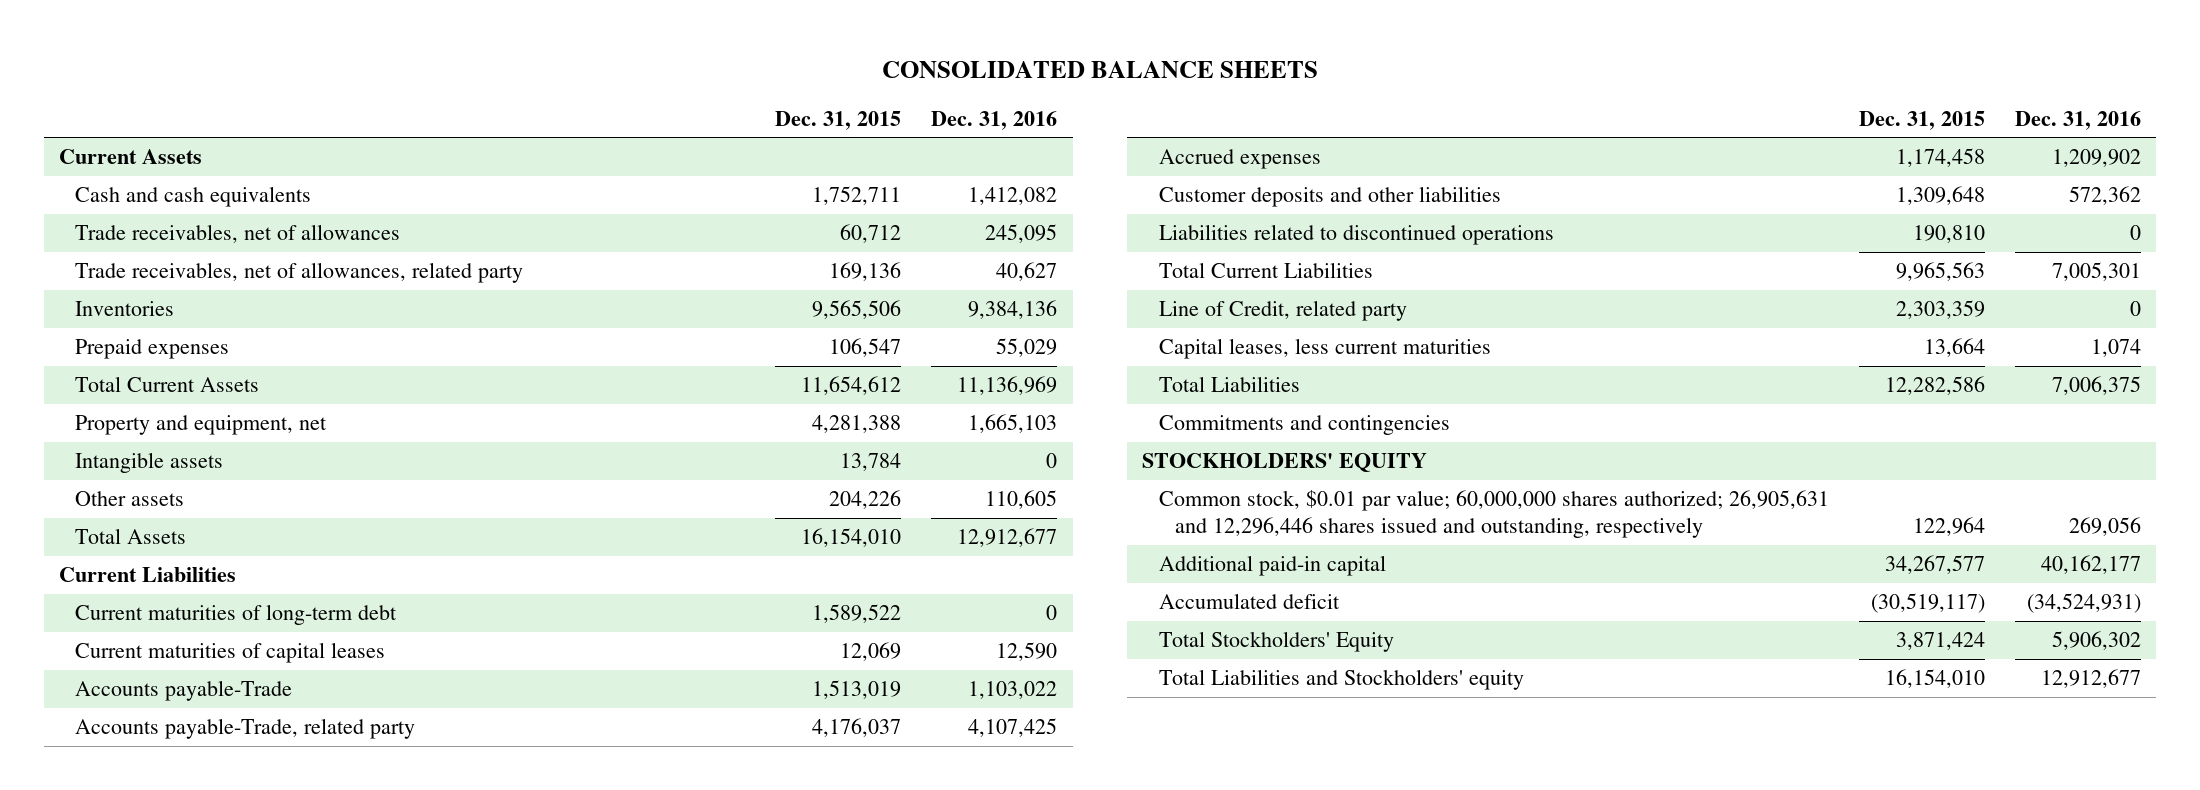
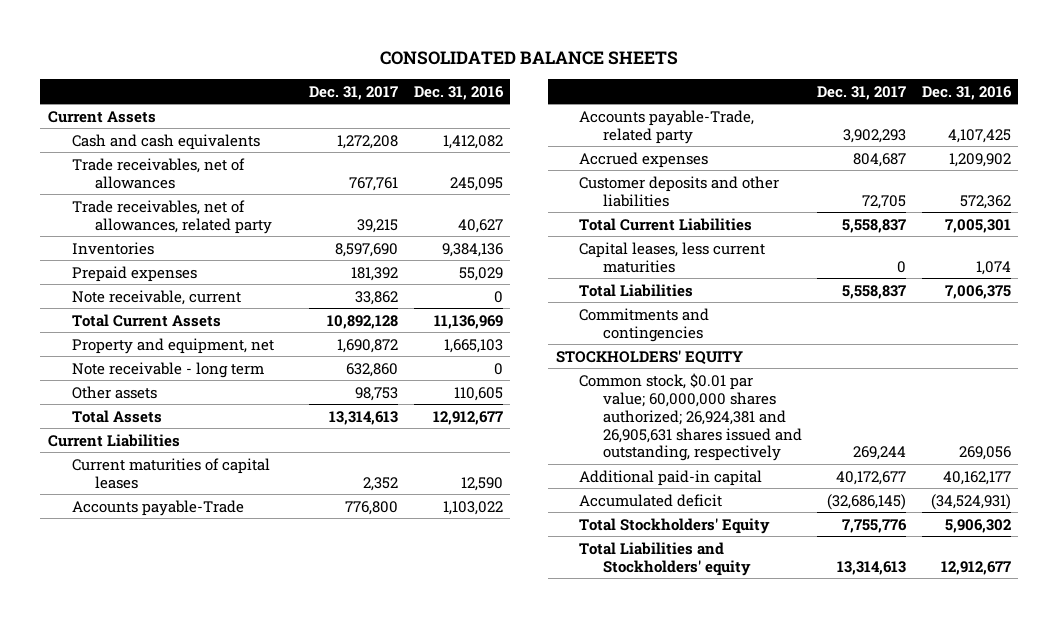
- | Dec. 31, 2015 | Dec. 31, 2016
+ | Dec. 31, 2017 | Dec. 31, 2016
+ Note receivable, current | 33,862 | 0
- Intangible assets | 13,784 | 0
+ Note receivable - long term | 632,860 | 0
- Current maturities of long-term debt | 1,589,522 | 0
- Liabilities related to discontinued operations | 190,810 | 0
- Line of Credit, related party | 2,303,359 | 0
- Common stock, $0.01 par value; 60,000,000 shares authorized; 26,905,631 and 12,296,446 shares issued and outstanding, respectively | 122,964 | 269,056
+ Common stock, $0.01 par value; 60,000,000 shares authorized; 26,924,381 and 26,905,631 shares issued and outstanding, respectively | 269,244 | 269,056

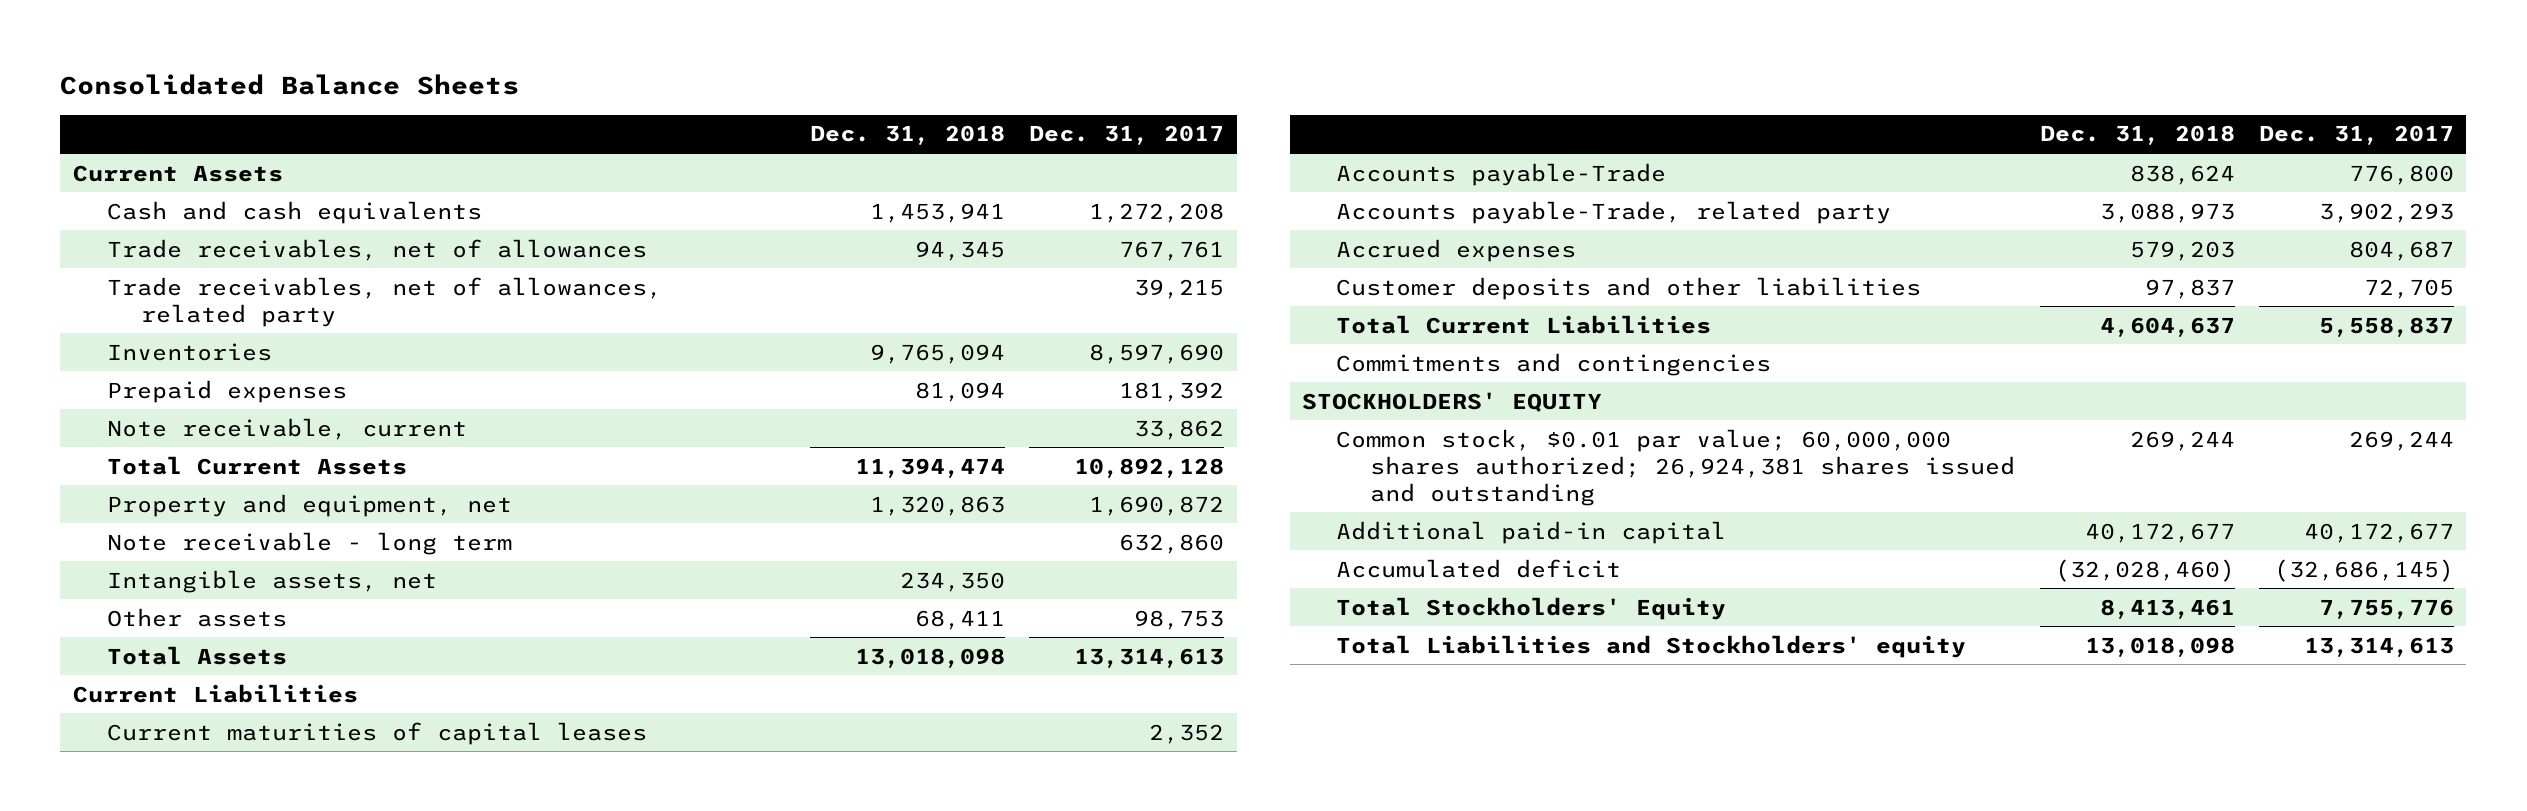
- CONSOLIDATED BALANCE SHEETS
+ Consolidated Balance Sheets
- | Dec. 31, 2017 | Dec. 31, 2016
+ | Dec. 31, 2018 | Dec. 31, 2017
+ Intangible assets, net | 234,350 |
- Capital leases, less current maturities | 0 | 1,074
- Total Liabilities | 5,558,837 | 7,006,375
- Common stock, $0.01 par value; 60,000,000 shares authorized; 26,924,381 and 26,905,631 shares issued and outstanding, respectively | 269,244 | 269,056
+ Common stock, $0.01 par value; 60,000,000 shares authorized; 26,924,381 shares issued and outstanding | 269,244 | 269,244

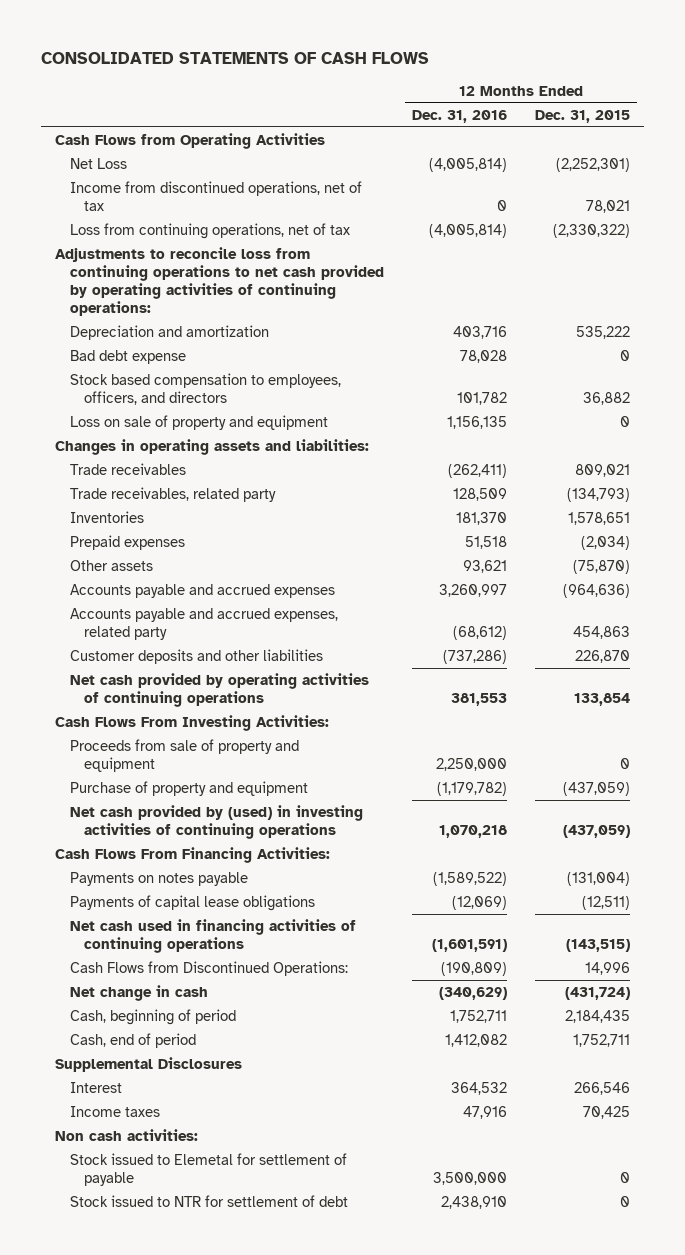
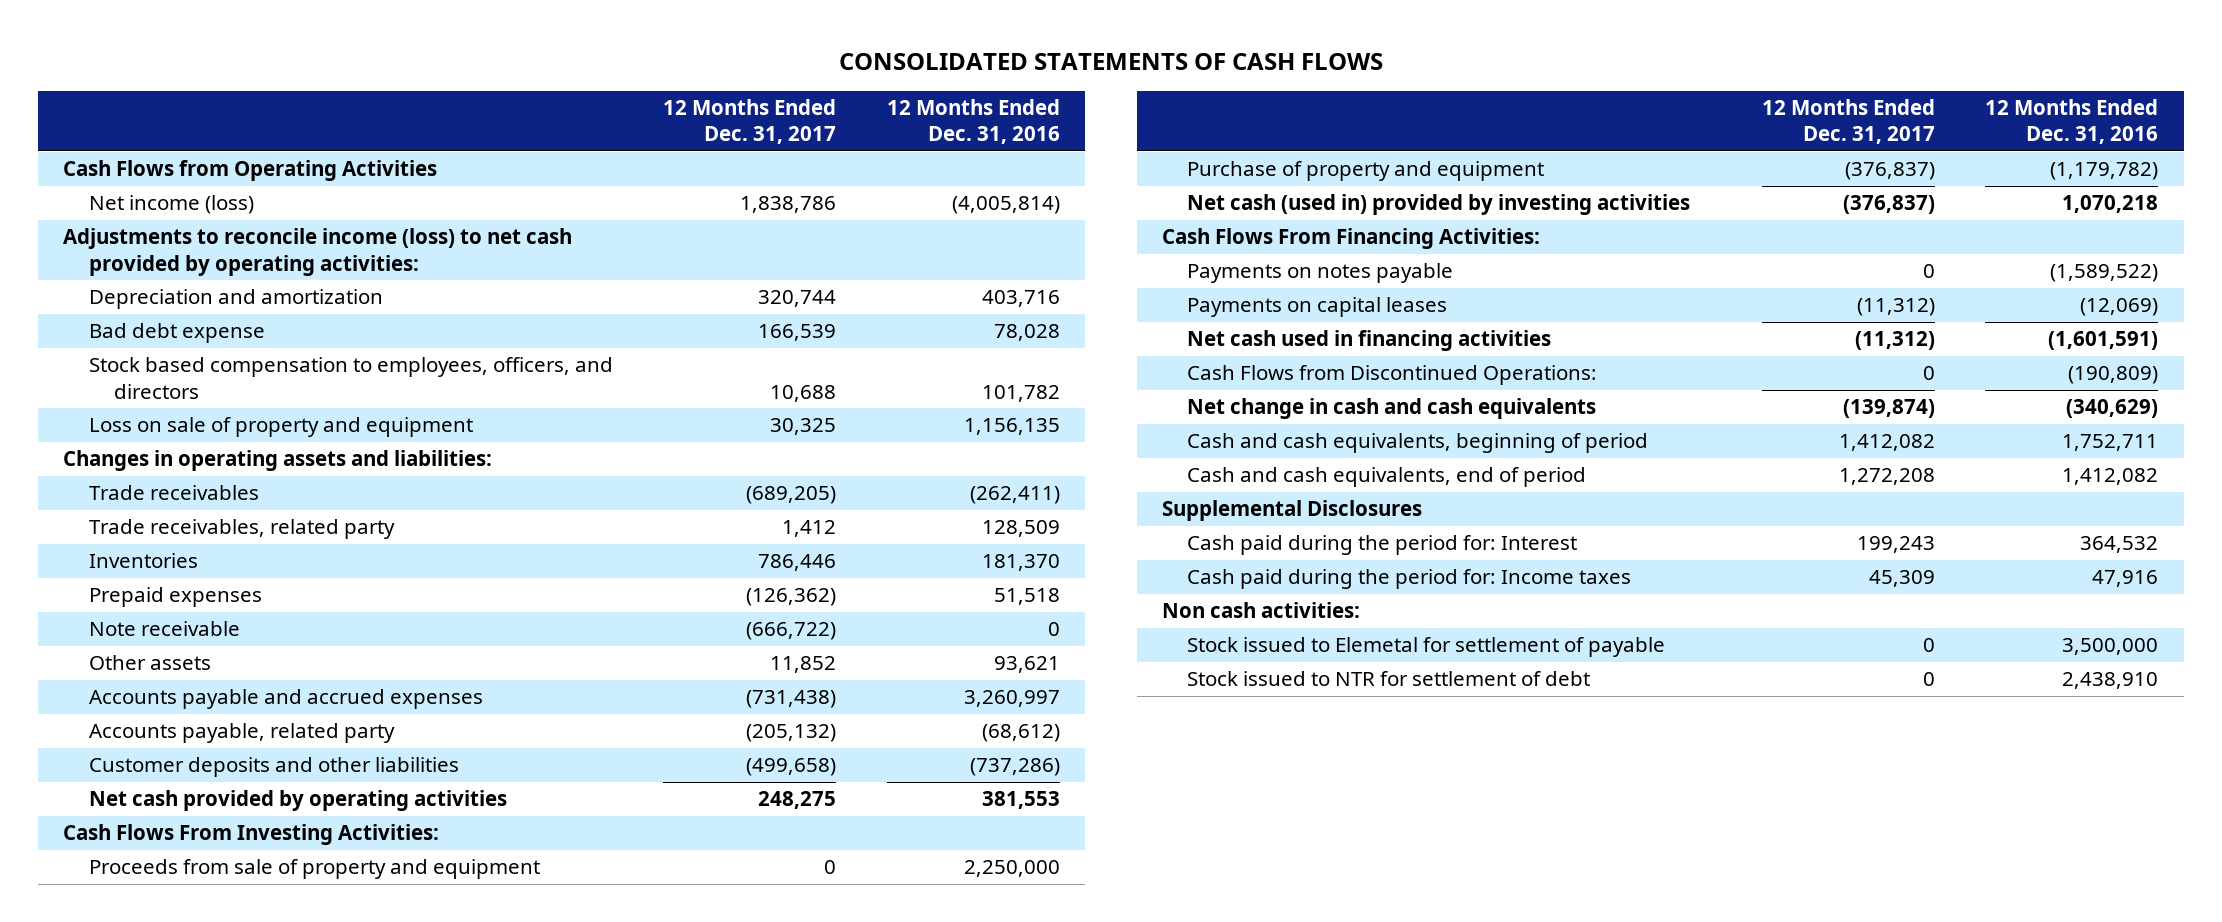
- | 12 Months Ended Dec. 31, 2016 | 12 Months Ended Dec. 31, 2015
+ | 12 Months Ended Dec. 31, 2017 | 12 Months Ended Dec. 31, 2016
- Net Loss | (4,005,814) | (2,252,301)
- Income from discontinued operations, net of tax | 0 | 78,021
- Loss from continuing operations, net of tax | (4,005,814) | (2,330,322)
- Adjustments to reconcile loss from continuing operations to net cash provided by operating activities of continuing operations:
+ Net income (loss) | 1,838,786 | (4,005,814)
+ Adjustments to reconcile income (loss) to net cash provided by operating activities:
+ Note receivable | (666,722) | 0
- Accounts payable and accrued expenses, related party | (68,612) | 454,863
+ Accounts payable, related party | (205,132) | (68,612)
- Net cash provided by operating activities of continuing operations | 381,553 | 133,854
+ Net cash provided by operating activities | 248,275 | 381,553
- Net cash provided by (used) in investing activities of continuing operations | 1,070,218 | (437,059)
+ Net cash (used in) provided by investing activities | (376,837) | 1,070,218
- Payments of capital lease obligations | (12,069) | (12,511)
- Net cash used in financing activities of continuing operations | (1,601,591) | (143,515)
+ Payments on capital leases | (11,312) | (12,069)
+ Net cash used in financing activities | (11,312) | (1,601,591)
- Net change in cash | (340,629) | (431,724)
- Cash, beginning of period | 1,752,711 | 2,184,435
- Cash, end of period | 1,412,082 | 1,752,711
+ Net change in cash and cash equivalents | (139,874) | (340,629)
+ Cash and cash equivalents, beginning of period | 1,412,082 | 1,752,711
+ Cash and cash equivalents, end of period | 1,272,208 | 1,412,082
- Interest | 364,532 | 266,546
- Income taxes | 47,916 | 70,425
+ Cash paid during the period for: Interest | 199,243 | 364,532
+ Cash paid during the period for: Income taxes | 45,309 | 47,916

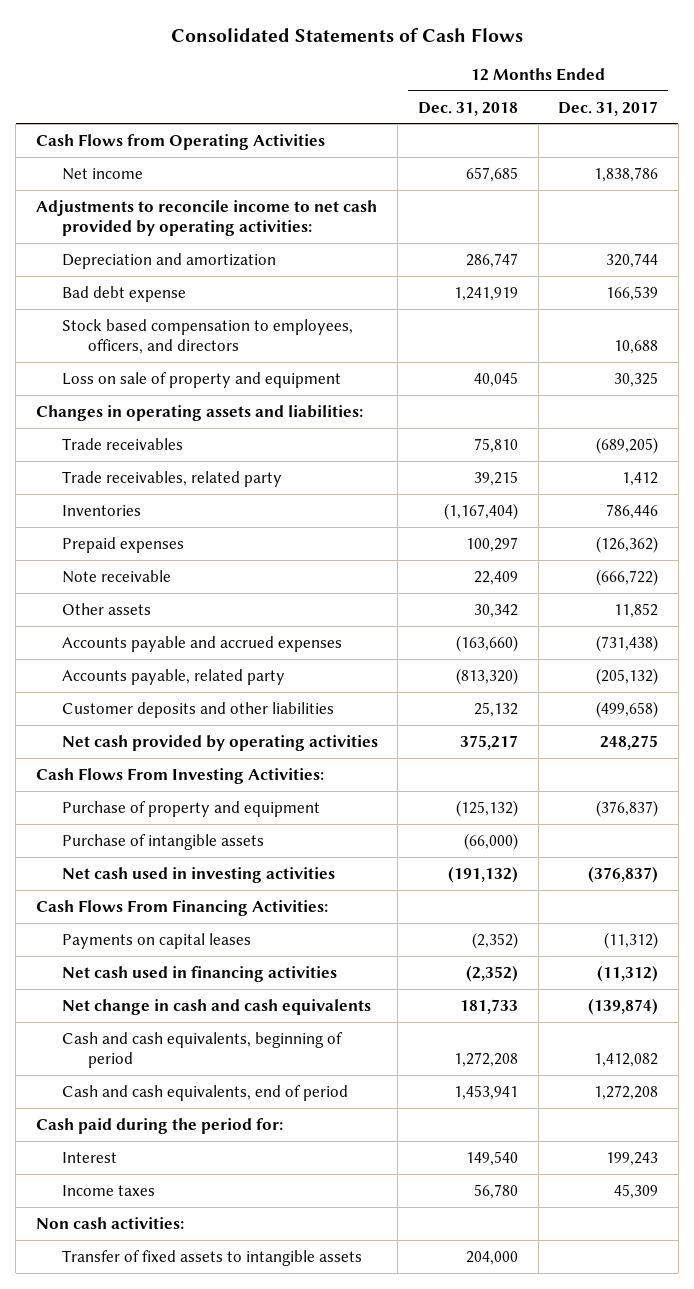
- CONSOLIDATED STATEMENTS OF CASH FLOWS
+ Consolidated Statements of Cash Flows
- | 12 Months Ended Dec. 31, 2017 | 12 Months Ended Dec. 31, 2016
+ | 12 Months Ended Dec. 31, 2018 | 12 Months Ended Dec. 31, 2017
- Net income (loss) | 1,838,786 | (4,005,814)
- Adjustments to reconcile income (loss) to net cash provided by operating activities:
+ Net income | 657,685 | 1,838,786
+ Adjustments to reconcile income to net cash provided by operating activities:
- Proceeds from sale of property and equipment | 0 | 2,250,000
- Net cash (used in) provided by investing activities | (376,837) | 1,070,218
+ Purchase of intangible assets | (66,000) |
+ Net cash used in investing activities | (191,132) | (376,837)
- Payments on notes payable | 0 | (1,589,522)
- Cash Flows from Discontinued Operations: | 0 | (190,809)
- Supplemental Disclosures
- Cash paid during the period for: Interest | 199,243 | 364,532
- Cash paid during the period for: Income taxes | 45,309 | 47,916
+ Cash paid during the period for:
+ Interest | 149,540 | 199,243
+ Income taxes | 56,780 | 45,309
- Stock issued to Elemetal for settlement of payable | 0 | 3,500,000
- Stock issued to NTR for settlement of debt | 0 | 2,438,910
+ Transfer of fixed assets to intangible assets | 204,000 |

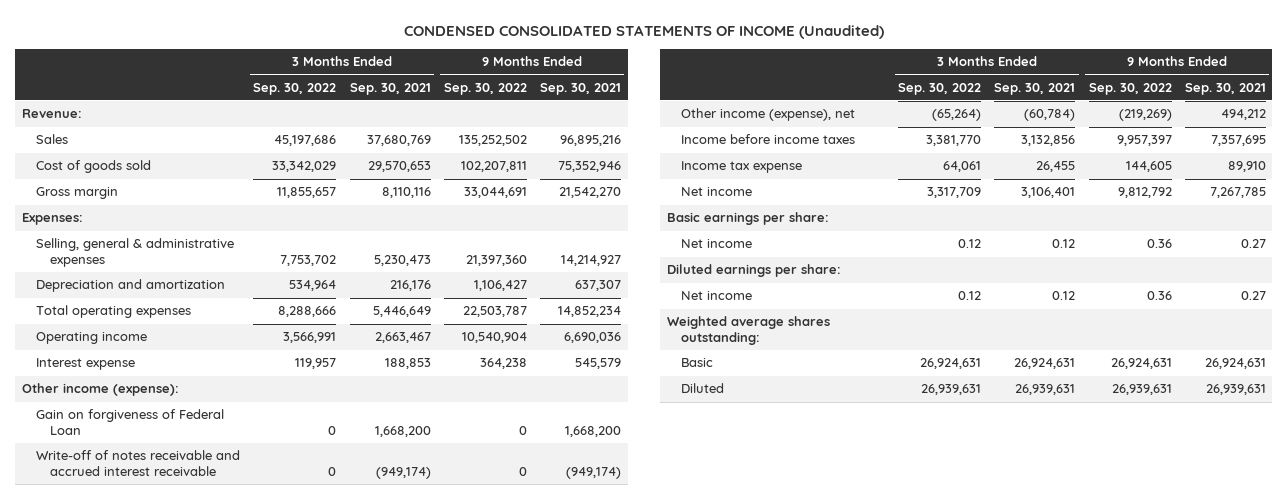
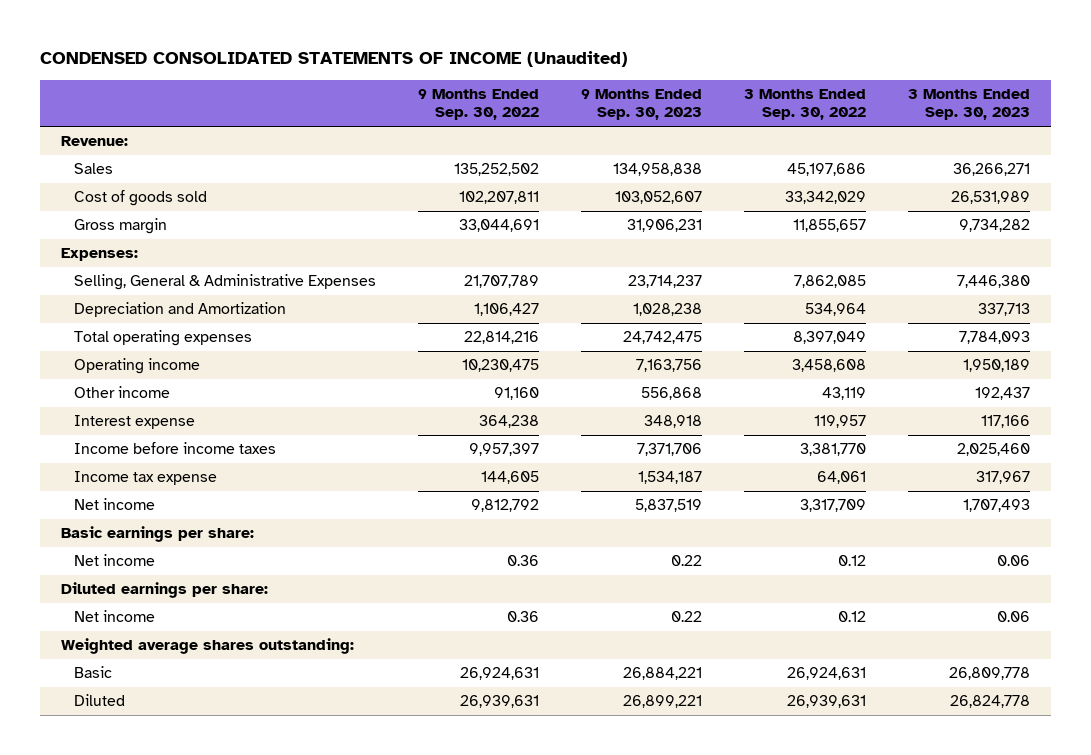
- | 3 Months Ended Sep. 30, 2022 | 3 Months Ended Sep. 30, 2021 | 9 Months Ended Sep. 30, 2022 | 9 Months Ended Sep. 30, 2021
+ | 9 Months Ended Sep. 30, 2022 | 9 Months Ended Sep. 30, 2023 | 3 Months Ended Sep. 30, 2022 | 3 Months Ended Sep. 30, 2023
- Selling, general & administrative expenses | 7,753,702 | 5,230,473 | 21,397,360 | 14,214,927
- Depreciation and amortization | 534,964 | 216,176 | 1,106,427 | 637,307
- Total operating expenses | 8,288,666 | 5,446,649 | 22,503,787 | 14,852,234
- Operating income | 3,566,991 | 2,663,467 | 10,540,904 | 6,690,036
+ Selling, General & Administrative Expenses | 21,707,789 | 23,714,237 | 7,862,085 | 7,446,380
+ Depreciation and Amortization | 1,106,427 | 1,028,238 | 534,964 | 337,713
+ Total operating expenses | 22,814,216 | 24,742,475 | 8,397,049 | 7,784,093
+ Operating income | 10,230,475 | 7,163,756 | 3,458,608 | 1,950,189
+ Other income | 91,160 | 556,868 | 43,119 | 192,437
- Other income (expense):
- Gain on forgiveness of Federal Loan | 0 | 1,668,200 | 0 | 1,668,200
- Write-off of notes receivable and accrued interest receivable | 0 | (949,174) | 0 | (949,174)
- Other income (expense), net | (65,264) | (60,784) | (219,269) | 494,212

